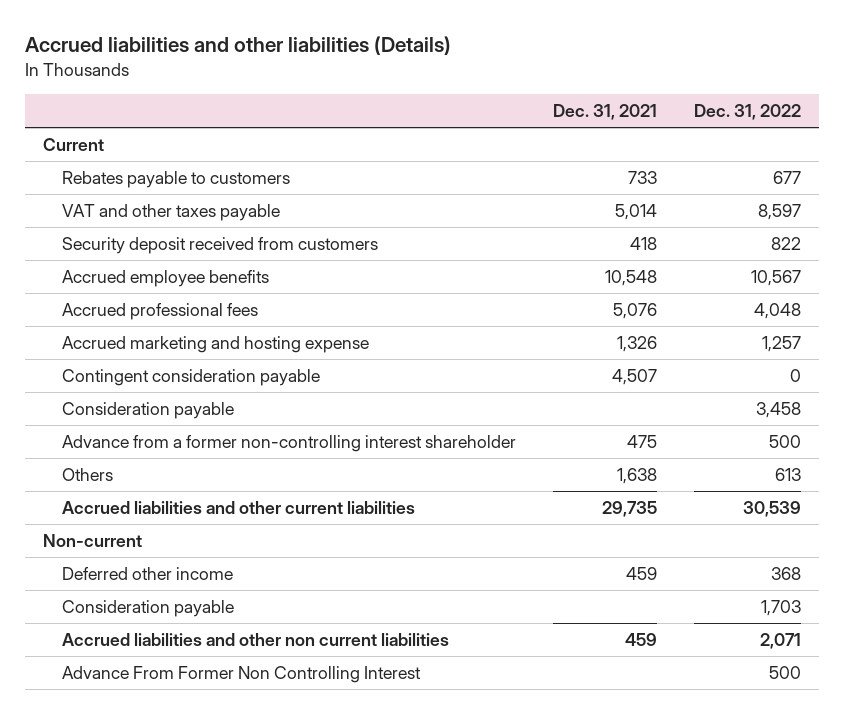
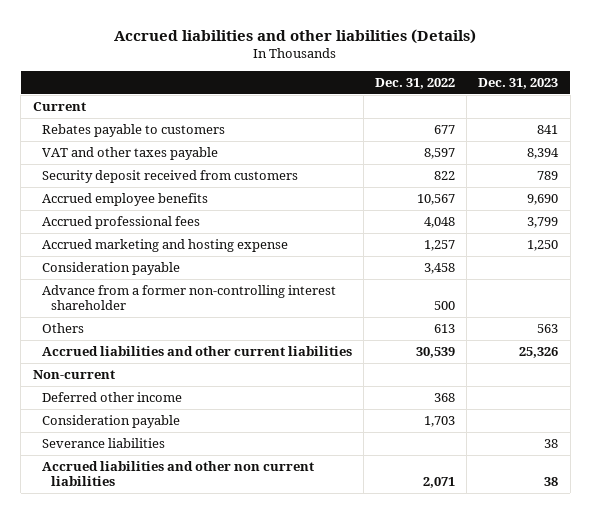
- | Dec. 31, 2021 | Dec. 31, 2022
+ | Dec. 31, 2022 | Dec. 31, 2023
- Contingent consideration payable | 4,507 | 0
+ Severance liabilities | | 38
- Advance From Former Non Controlling Interest | | 500

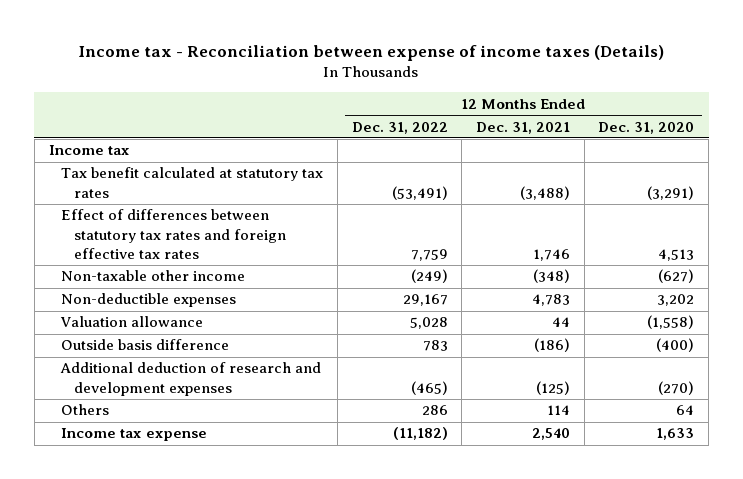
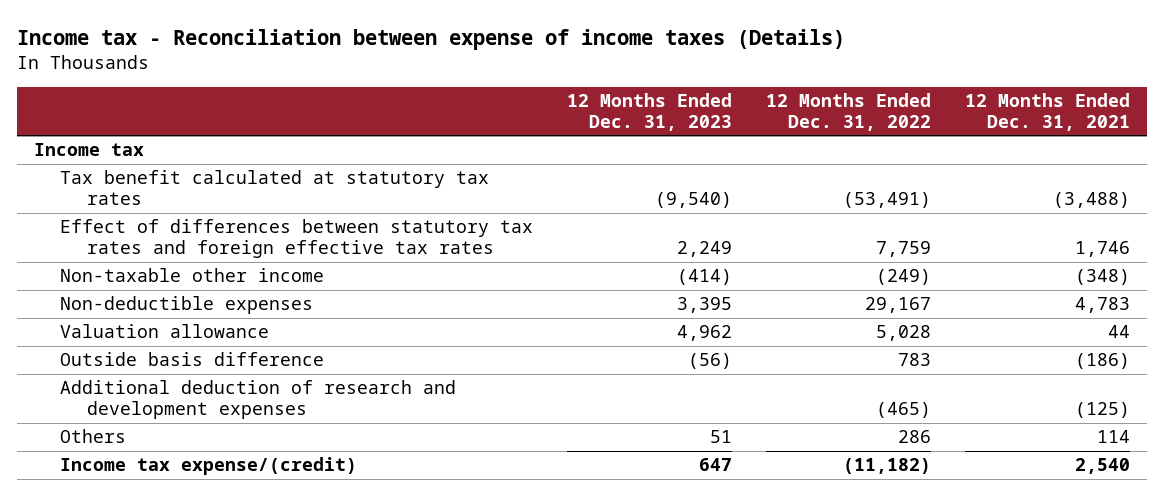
- | 12 Months Ended Dec. 31, 2022 | 12 Months Ended Dec. 31, 2021 | 12 Months Ended Dec. 31, 2020
+ | 12 Months Ended Dec. 31, 2023 | 12 Months Ended Dec. 31, 2022 | 12 Months Ended Dec. 31, 2021
- Income tax expense | (11,182) | 2,540 | 1,633
+ Income tax expense/(credit) | 647 | (11,182) | 2,540

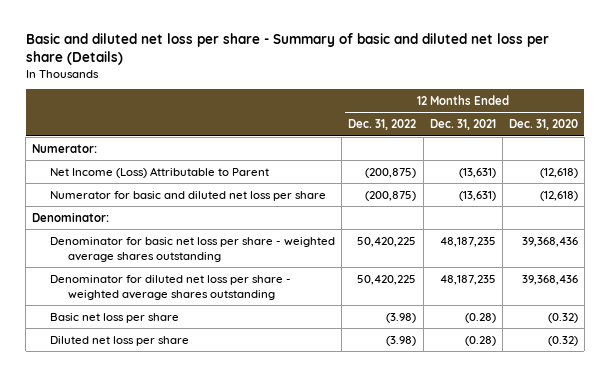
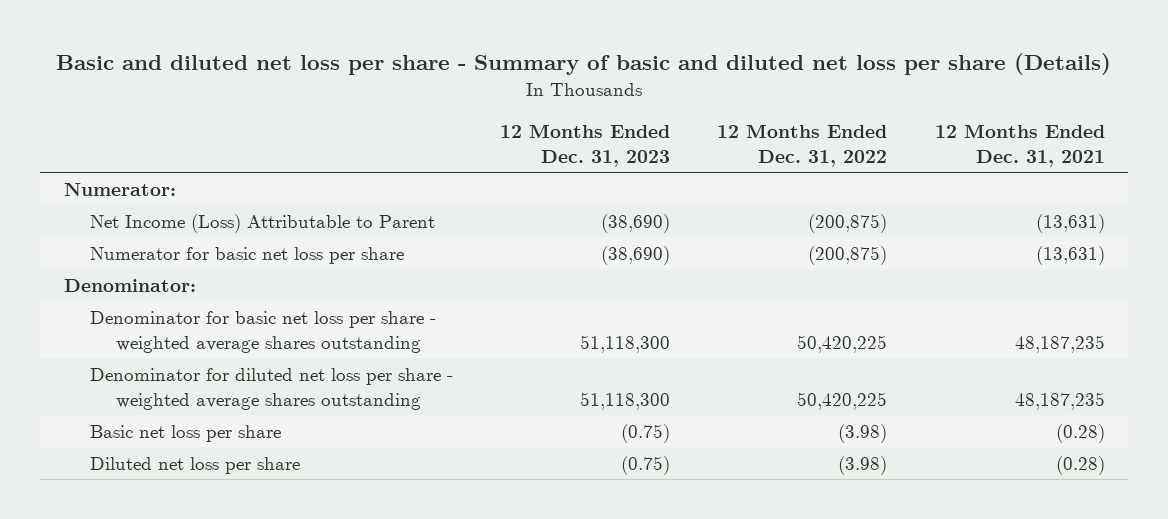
- | 12 Months Ended Dec. 31, 2022 | 12 Months Ended Dec. 31, 2021 | 12 Months Ended Dec. 31, 2020
+ | 12 Months Ended Dec. 31, 2023 | 12 Months Ended Dec. 31, 2022 | 12 Months Ended Dec. 31, 2021
- Numerator for basic and diluted net loss per share | (200,875) | (13,631) | (12,618)
+ Numerator for basic net loss per share | (38,690) | (200,875) | (13,631)

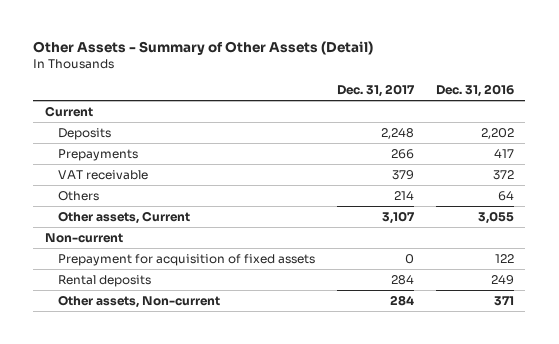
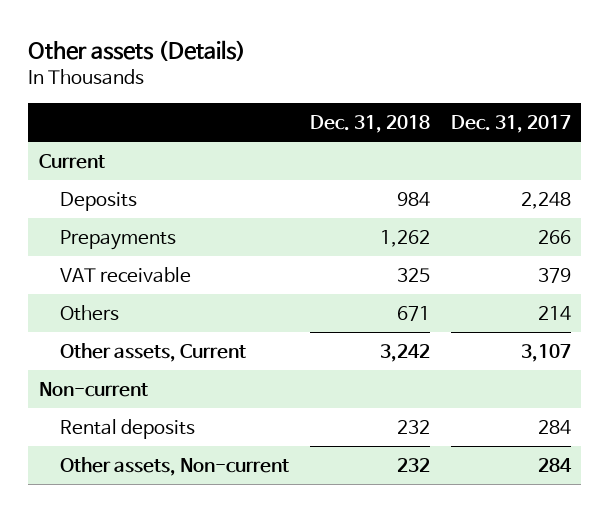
- Other Assets - Summary of Other Assets (Detail)
+ Other assets (Details)
- | Dec. 31, 2017 | Dec. 31, 2016
+ | Dec. 31, 2018 | Dec. 31, 2017
- Prepayment for acquisition of fixed assets | 0 | 122

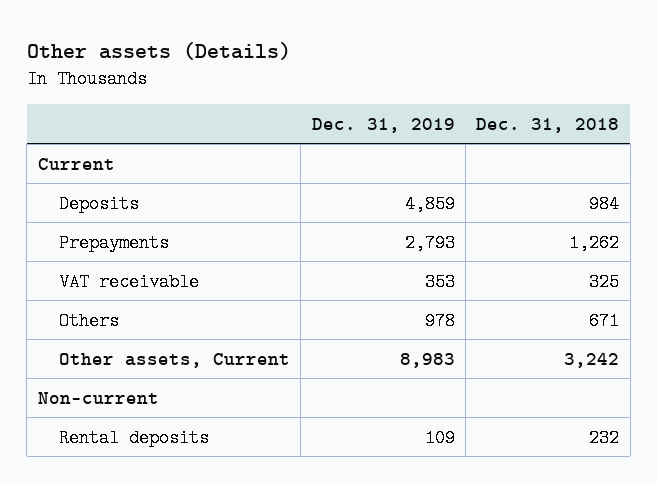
- | Dec. 31, 2018 | Dec. 31, 2017
+ | Dec. 31, 2019 | Dec. 31, 2018
- Other assets, Non-current | 232 | 284

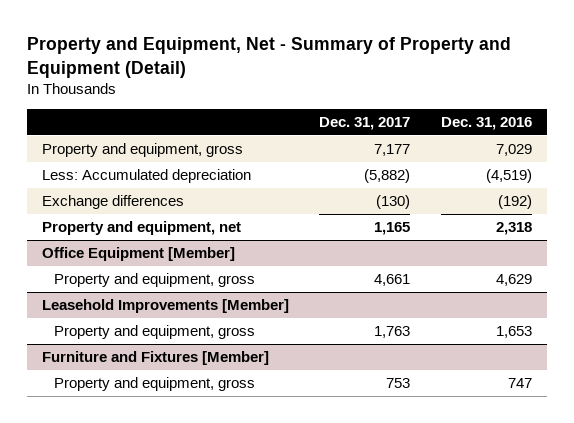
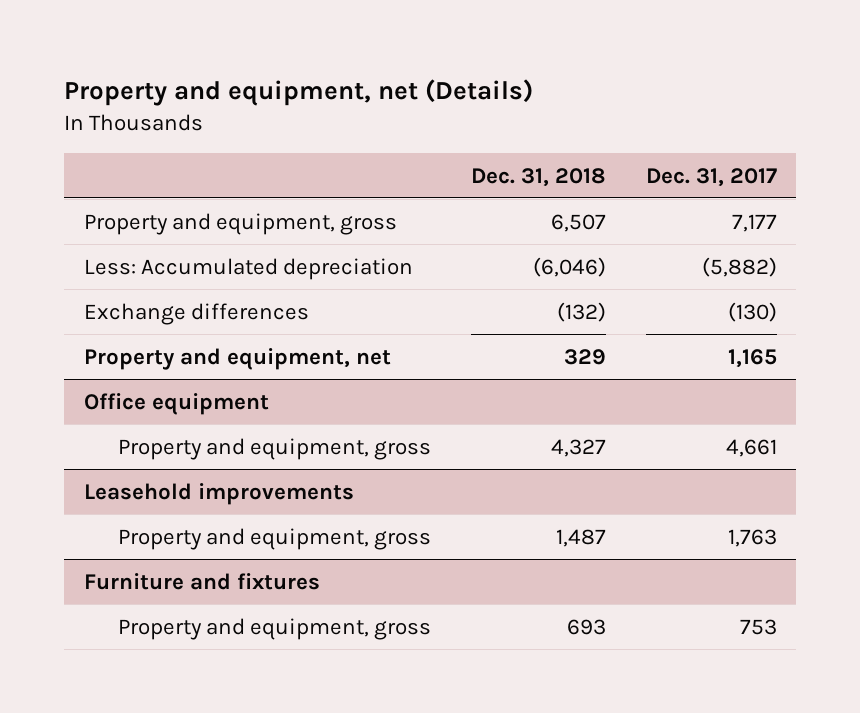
- Property and Equipment, Net - Summary of Property and Equipment (Detail)
+ Property and equipment, net (Details)
- | Dec. 31, 2017 | Dec. 31, 2016
+ | Dec. 31, 2018 | Dec. 31, 2017
- Office Equipment [Member]
+ Office equipment
- Leasehold Improvements [Member]
+ Leasehold improvements
- Furniture and Fixtures [Member]
+ Furniture and fixtures

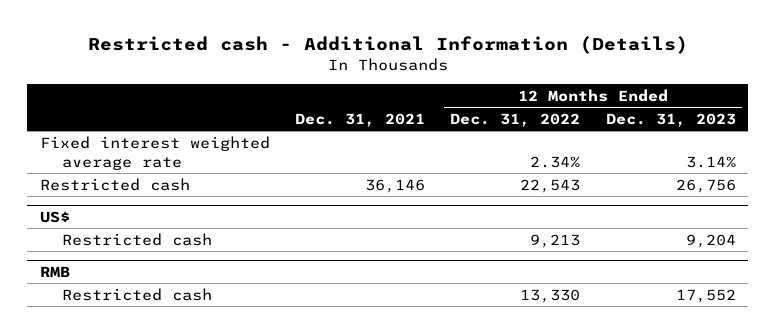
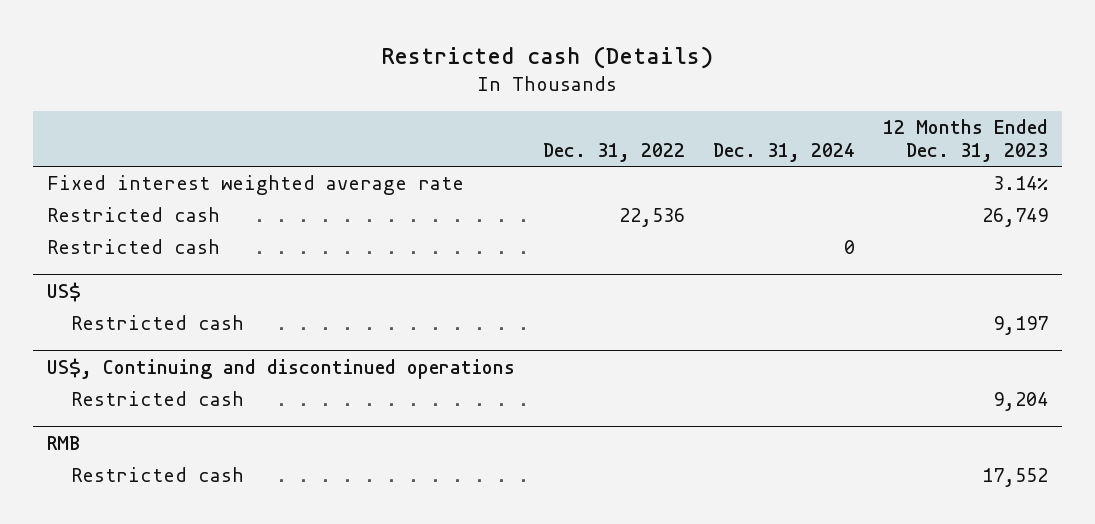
- Restricted cash - Additional Information (Details)
+ Restricted cash (Details)
- | Dec. 31, 2021 | 12 Months Ended Dec. 31, 2022 | 12 Months Ended Dec. 31, 2023
+ | Dec. 31, 2022 | Dec. 31, 2024 | 12 Months Ended Dec. 31, 2023
- Restricted cash | 36,146 | 22,543 | 26,756
+ Restricted cash | 22,536 | | 26,749
+ Restricted cash | | 0 |
@ US$
+ Restricted cash | | | 9,197
+ US$, Continuing and discontinued operations

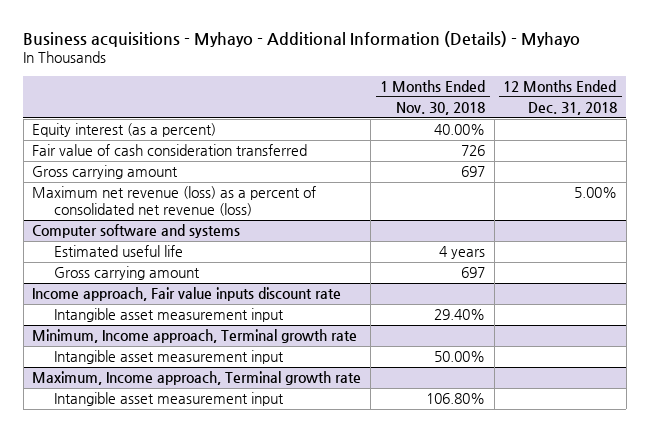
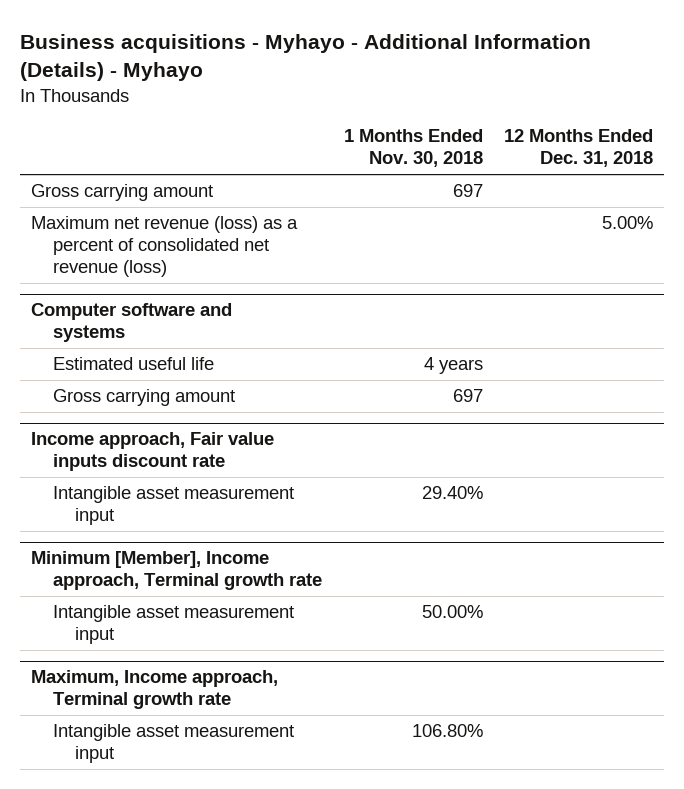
- Equity interest (as a percent) | 40.00% |
- Fair value of cash consideration transferred | 726 |
- Minimum, Income approach, Terminal growth rate
+ Minimum [Member], Income approach, Terminal growth rate

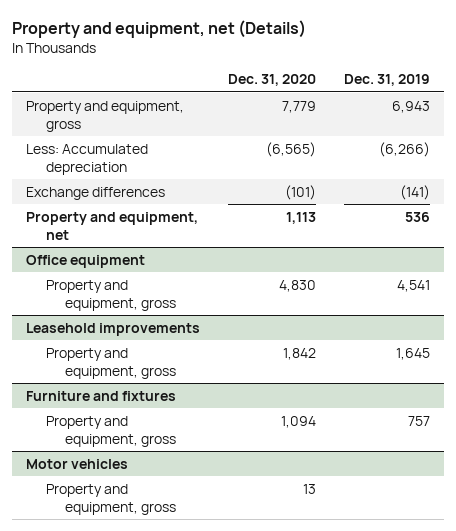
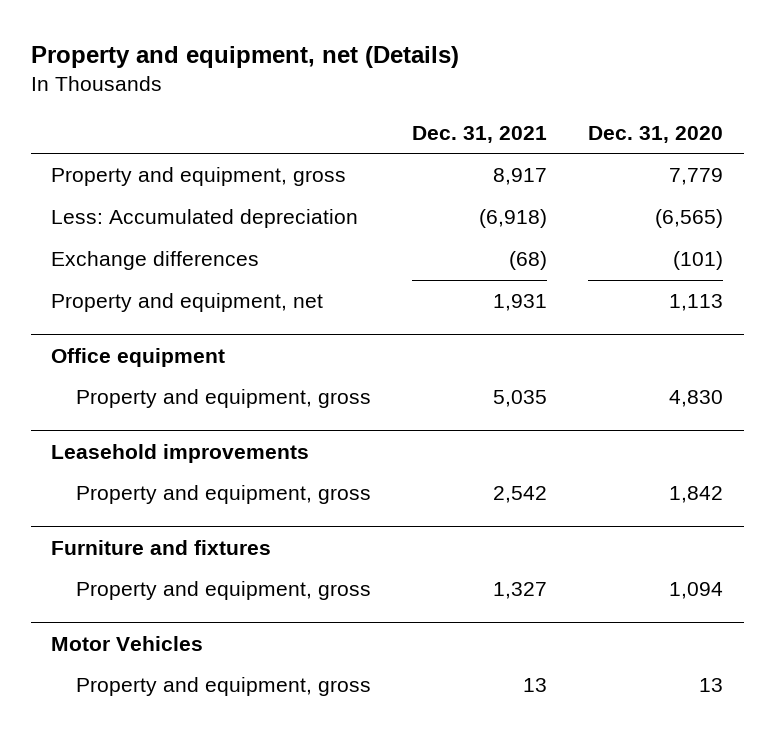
- | Dec. 31, 2020 | Dec. 31, 2019
+ | Dec. 31, 2021 | Dec. 31, 2020
- Motor vehicles
+ Motor Vehicles

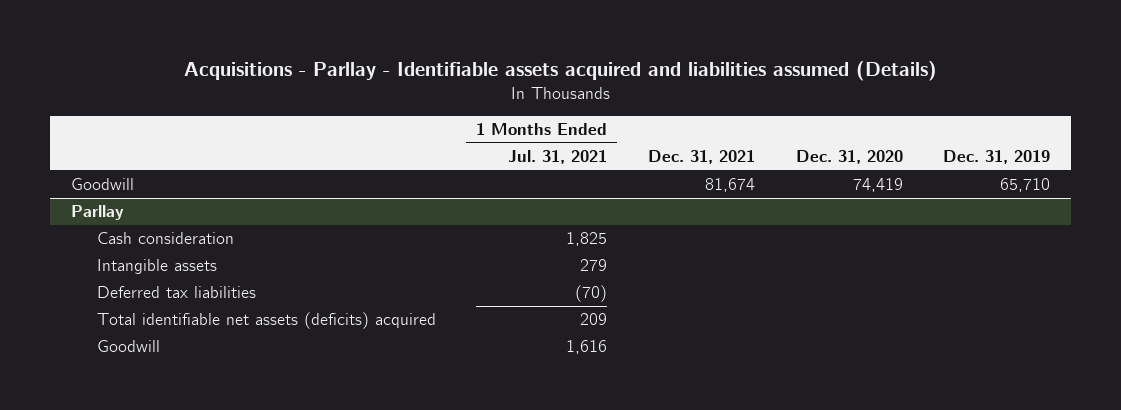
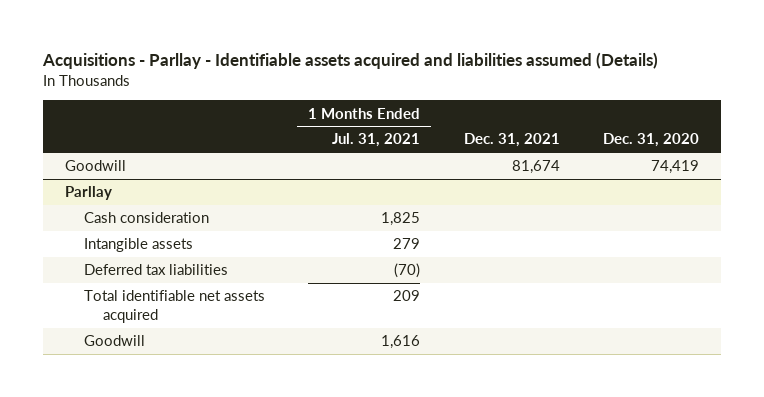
- | 1 Months Ended Jul. 31, 2021 | Dec. 31, 2021 | Dec. 31, 2020 | Dec. 31, 2019
+ | 1 Months Ended Jul. 31, 2021 | Dec. 31, 2021 | Dec. 31, 2020
@ Parllay
- Total identifiable net assets (deficits) acquired | 209 | | |
+ Total identifiable net assets acquired | 209 | |

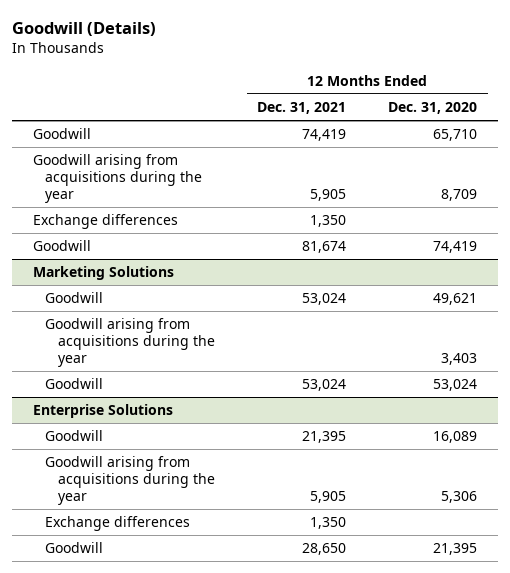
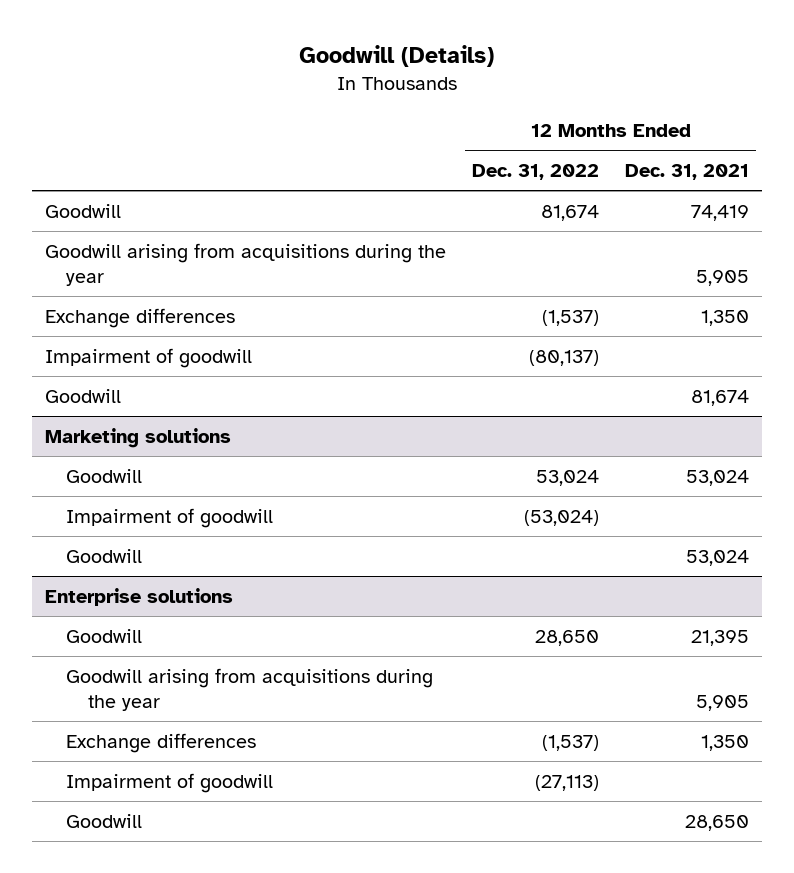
- | 12 Months Ended Dec. 31, 2021 | 12 Months Ended Dec. 31, 2020
+ | 12 Months Ended Dec. 31, 2022 | 12 Months Ended Dec. 31, 2021
+ Impairment of goodwill | (80,137) |
- Marketing Solutions
+ Marketing solutions
- Goodwill arising from acquisitions during the year | | 3,403
+ Impairment of goodwill | (53,024) |
- Enterprise Solutions
+ Enterprise solutions
+ Impairment of goodwill | (27,113) |

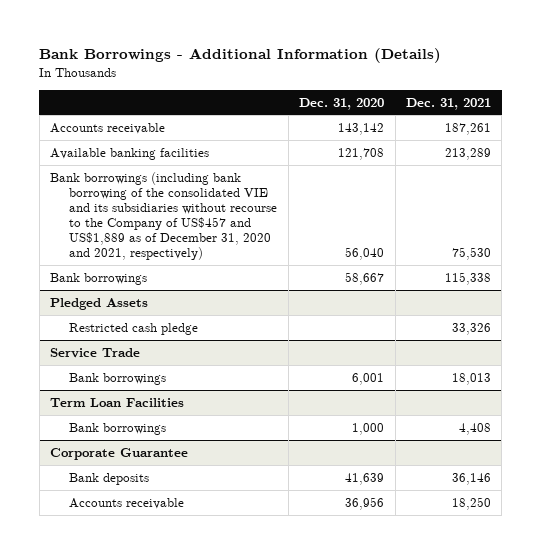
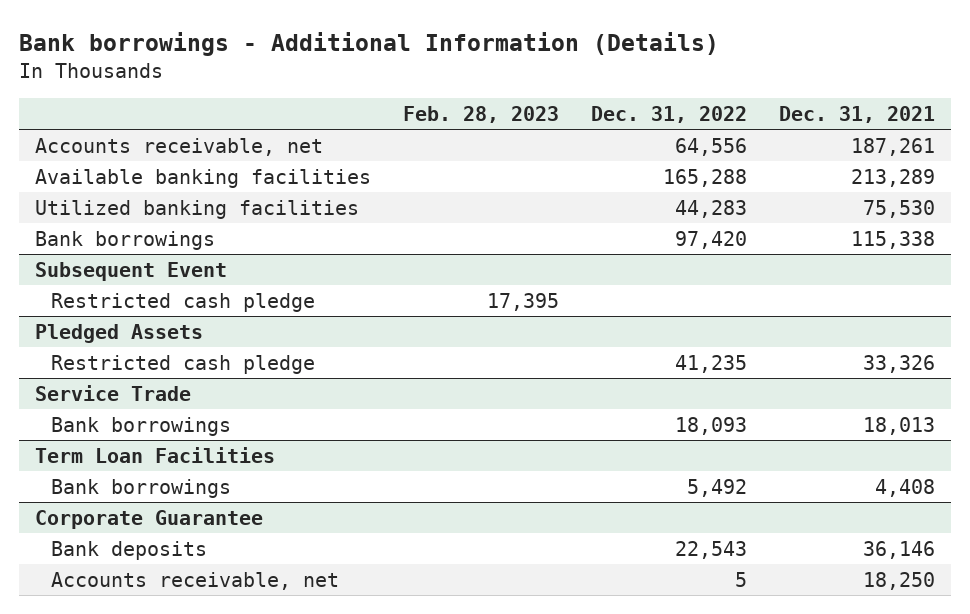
- Bank Borrowings - Additional Information (Details)
+ Bank borrowings - Additional Information (Details)
- | Dec. 31, 2020 | Dec. 31, 2021
+ | Feb. 28, 2023 | Dec. 31, 2022 | Dec. 31, 2021
- Accounts receivable | 143,142 | 187,261
+ Accounts receivable, net | | 64,556 | 187,261
- Bank borrowings (including bank borrowing of the consolidated VIE and its subsidiaries without recourse to the Company of US$457 and US$1,889 as of December 31, 2020 and 2021, respectively) | 56,040 | 75,530
+ Utilized banking facilities | | 44,283 | 75,530
+ Subsequent Event
+ Restricted cash pledge | 17,395 | |
@ Corporate Guarantee
- Accounts receivable | 36,956 | 18,250
+ Accounts receivable, net | | 5 | 18,250

